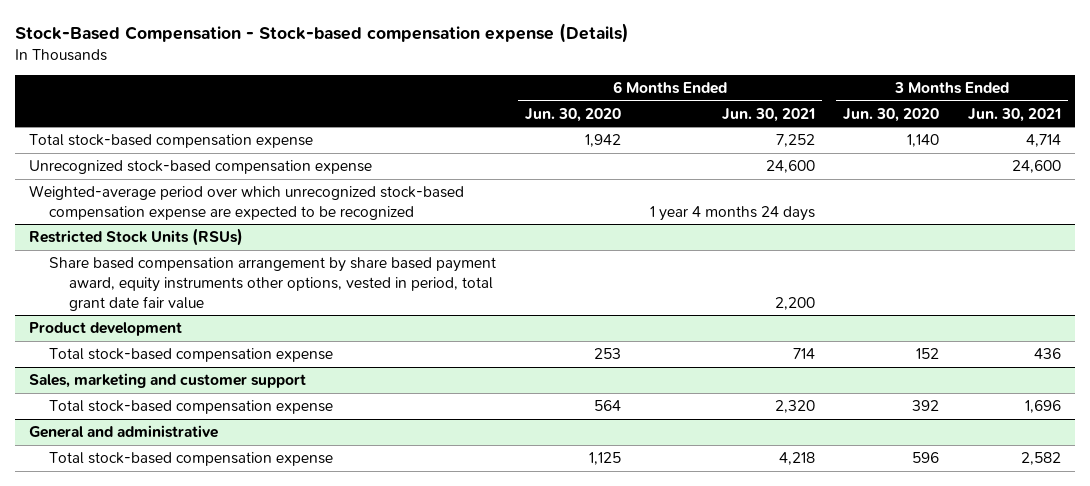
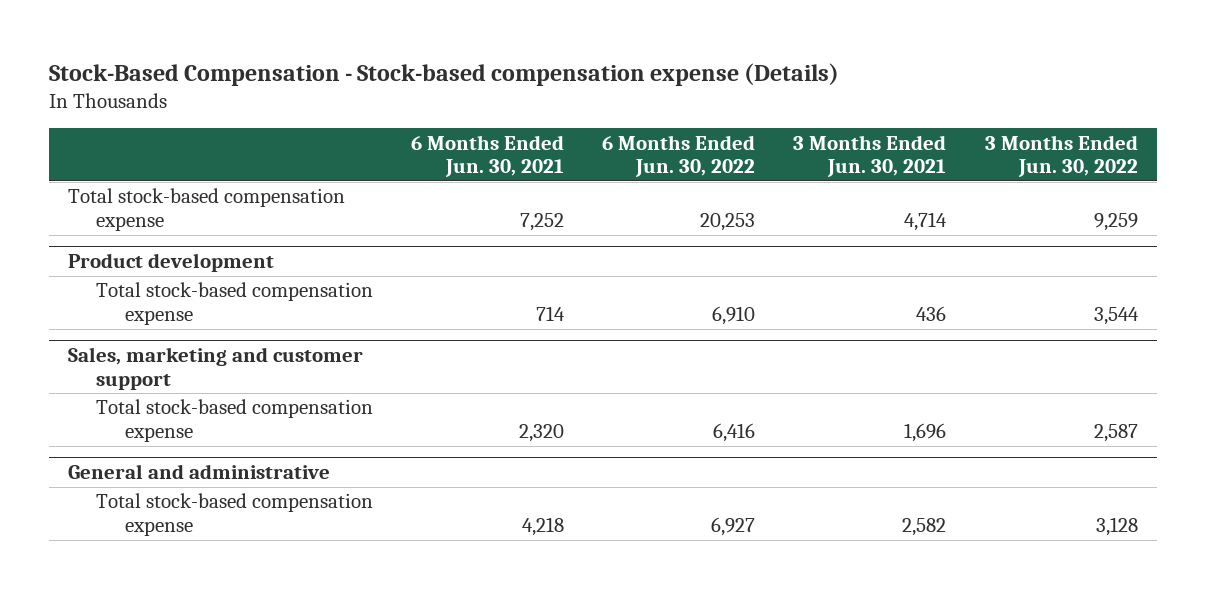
- | 6 Months Ended Jun. 30, 2020 | 6 Months Ended Jun. 30, 2021 | 3 Months Ended Jun. 30, 2020 | 3 Months Ended Jun. 30, 2021
+ | 6 Months Ended Jun. 30, 2021 | 6 Months Ended Jun. 30, 2022 | 3 Months Ended Jun. 30, 2021 | 3 Months Ended Jun. 30, 2022
- Unrecognized stock-based compensation expense | | 24,600 | | 24,600
- Weighted-average period over which unrecognized stock-based compensation expense are expected to be recognized | | 1 year 4 months 24 days | |
- Restricted Stock Units (RSUs)
- Share based compensation arrangement by share based payment award, equity instruments other options, vested in period, total grant date fair value | | 2,200 | |

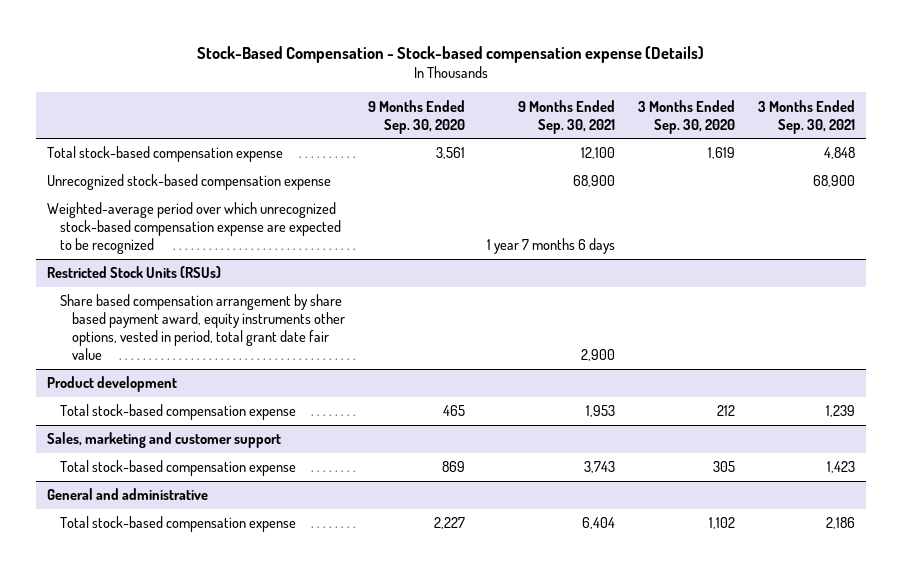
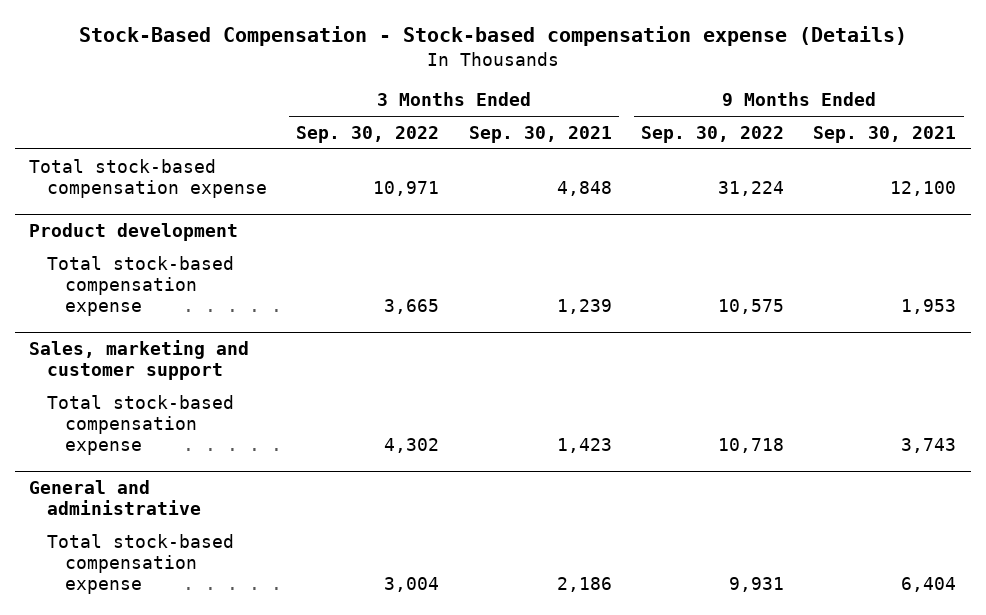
- | 9 Months Ended Sep. 30, 2020 | 9 Months Ended Sep. 30, 2021 | 3 Months Ended Sep. 30, 2020 | 3 Months Ended Sep. 30, 2021
+ | 3 Months Ended Sep. 30, 2022 | 3 Months Ended Sep. 30, 2021 | 9 Months Ended Sep. 30, 2022 | 9 Months Ended Sep. 30, 2021
- Unrecognized stock-based compensation expense | | 68,900 | | 68,900
- Weighted-average period over which unrecognized stock-based compensation expense are expected to be recognized | | 1 year 7 months 6 days | |
- Restricted Stock Units (RSUs)
- Share based compensation arrangement by share based payment award, equity instruments other options, vested in period, total grant date fair value | | 2,900 | |

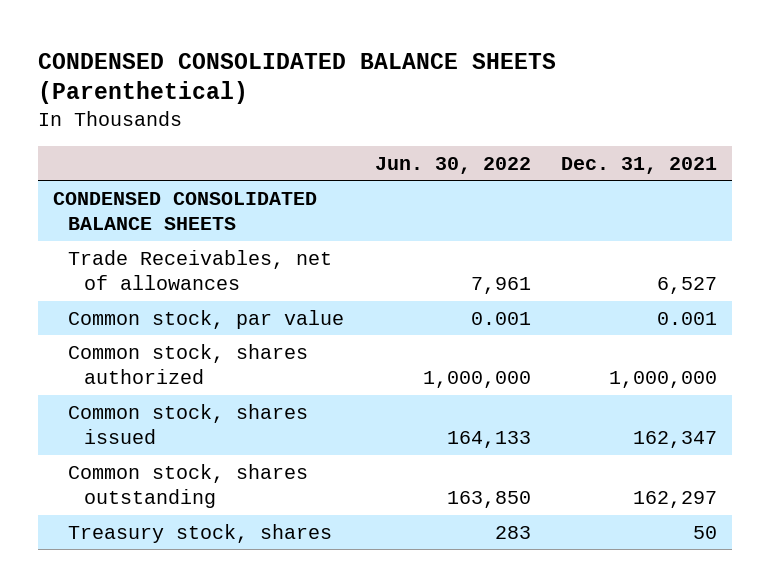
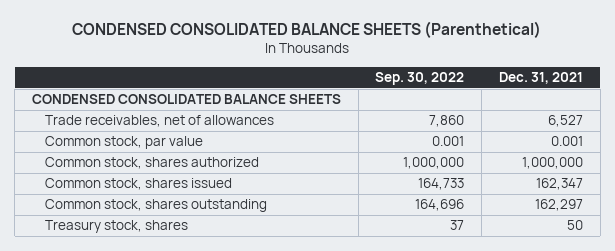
- | Jun. 30, 2022 | Dec. 31, 2021
+ | Sep. 30, 2022 | Dec. 31, 2021
- Trade Receivables, net of allowances | 7,961 | 6,527
+ Trade receivables, net of allowances | 7,860 | 6,527

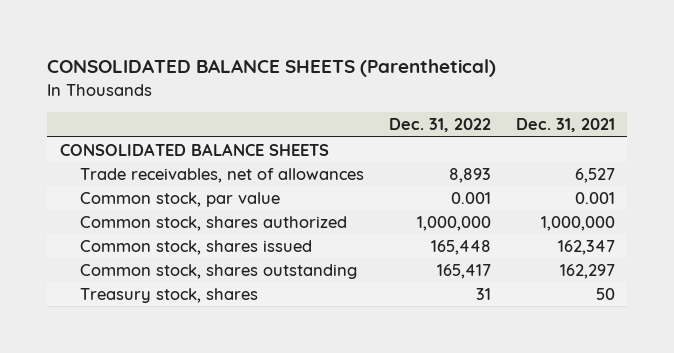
- CONDENSED CONSOLIDATED BALANCE SHEETS (Parenthetical)
+ CONSOLIDATED BALANCE SHEETS (Parenthetical)
- | Sep. 30, 2022 | Dec. 31, 2021
+ | Dec. 31, 2022 | Dec. 31, 2021
- CONDENSED CONSOLIDATED BALANCE SHEETS
+ CONSOLIDATED BALANCE SHEETS

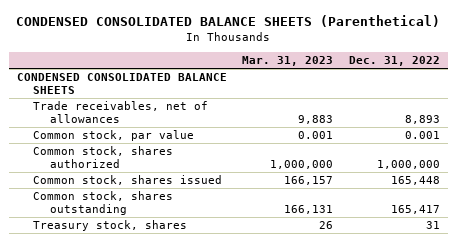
- CONSOLIDATED BALANCE SHEETS (Parenthetical)
+ CONDENSED CONSOLIDATED BALANCE SHEETS (Parenthetical)
- | Dec. 31, 2022 | Dec. 31, 2021
+ | Mar. 31, 2023 | Dec. 31, 2022
- CONSOLIDATED BALANCE SHEETS
+ CONDENSED CONSOLIDATED BALANCE SHEETS

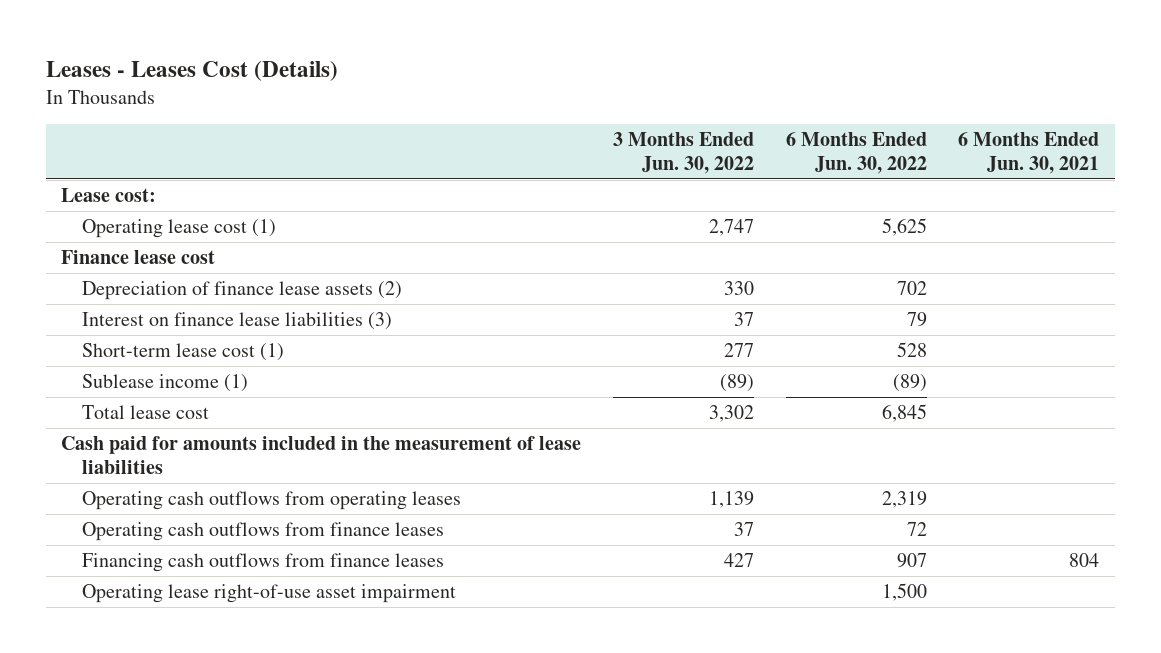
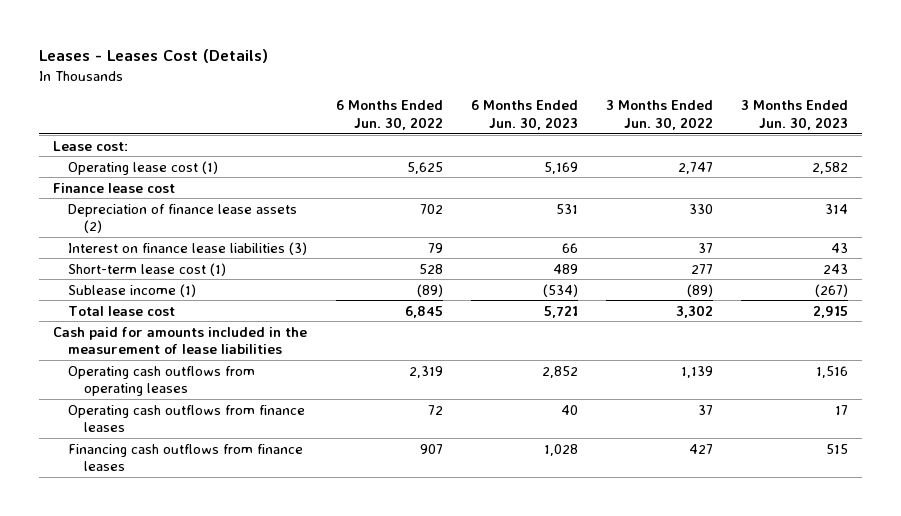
- | 3 Months Ended Jun. 30, 2022 | 6 Months Ended Jun. 30, 2022 | 6 Months Ended Jun. 30, 2021
+ | 6 Months Ended Jun. 30, 2022 | 6 Months Ended Jun. 30, 2023 | 3 Months Ended Jun. 30, 2022 | 3 Months Ended Jun. 30, 2023
- Operating lease right-of-use asset impairment | | 1,500 |

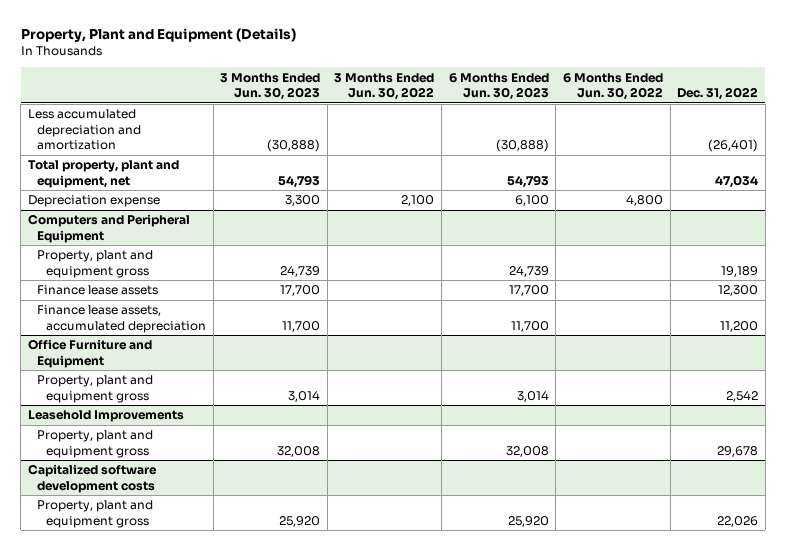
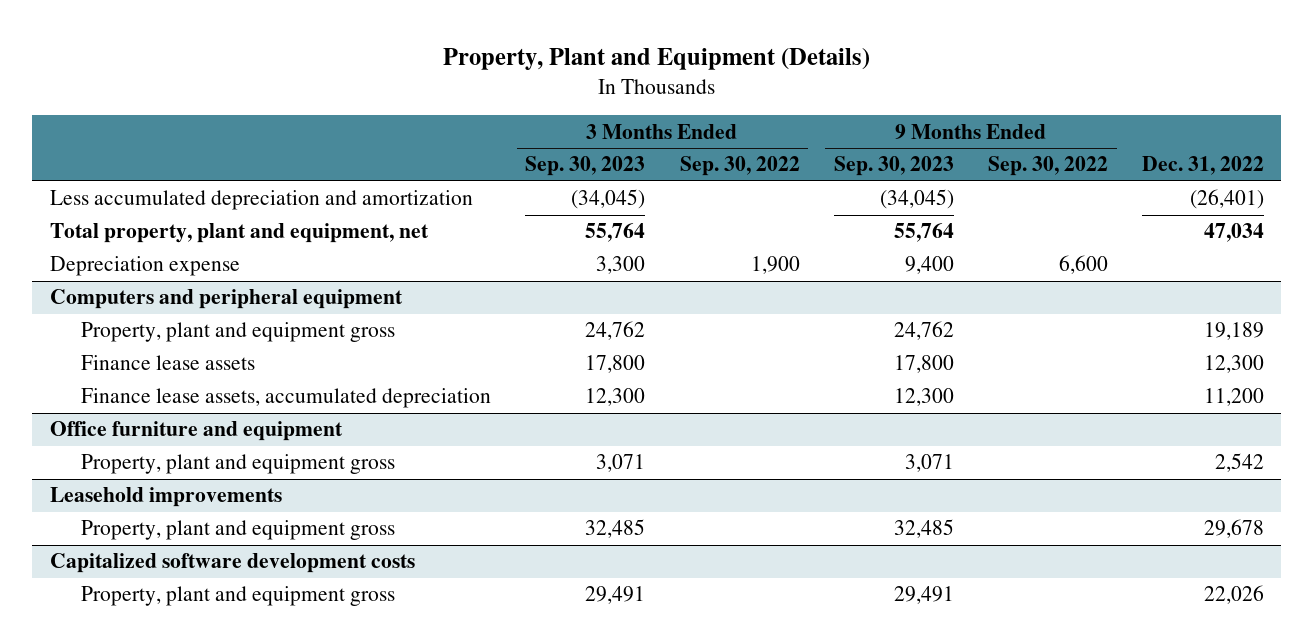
- | 3 Months Ended Jun. 30, 2023 | 3 Months Ended Jun. 30, 2022 | 6 Months Ended Jun. 30, 2023 | 6 Months Ended Jun. 30, 2022 | Dec. 31, 2022
+ | 3 Months Ended Sep. 30, 2023 | 3 Months Ended Sep. 30, 2022 | 9 Months Ended Sep. 30, 2023 | 9 Months Ended Sep. 30, 2022 | Dec. 31, 2022
- Computers and Peripheral Equipment
+ Computers and peripheral equipment
- Office Furniture and Equipment
+ Office furniture and equipment
- Leasehold Improvements
+ Leasehold improvements

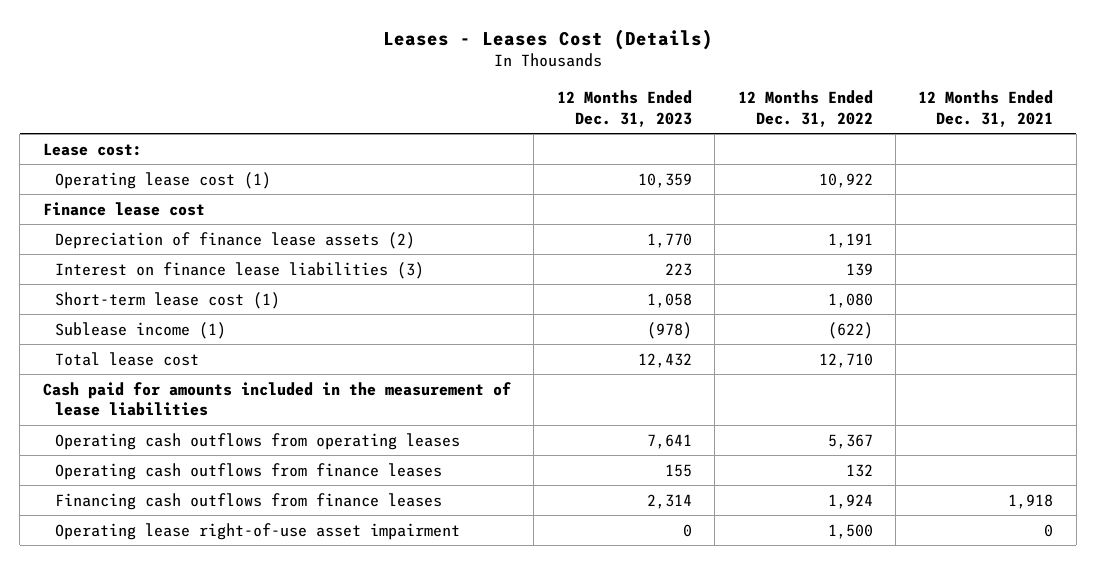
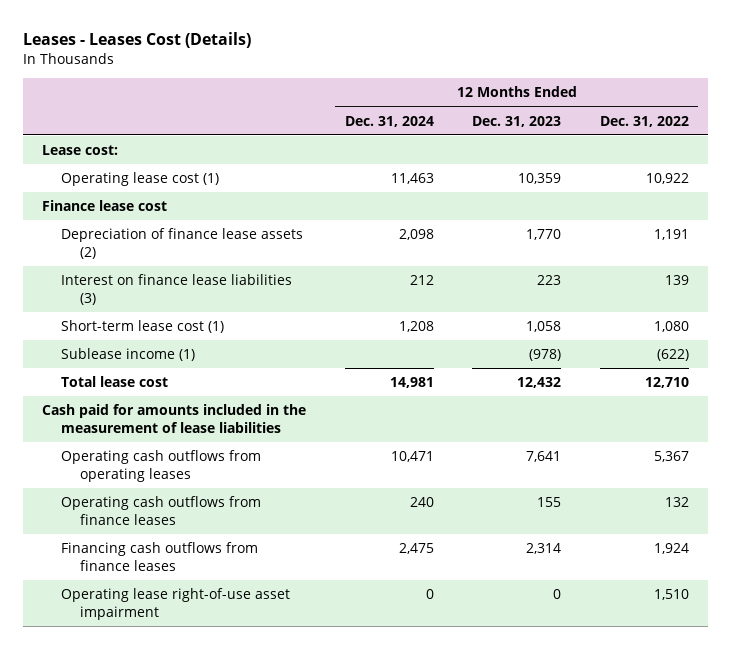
- | 12 Months Ended Dec. 31, 2023 | 12 Months Ended Dec. 31, 2022 | 12 Months Ended Dec. 31, 2021
+ | 12 Months Ended Dec. 31, 2024 | 12 Months Ended Dec. 31, 2023 | 12 Months Ended Dec. 31, 2022
- Operating lease right-of-use asset impairment | 0 | 1,500 | 0
+ Operating lease right-of-use asset impairment | 0 | 0 | 1,510

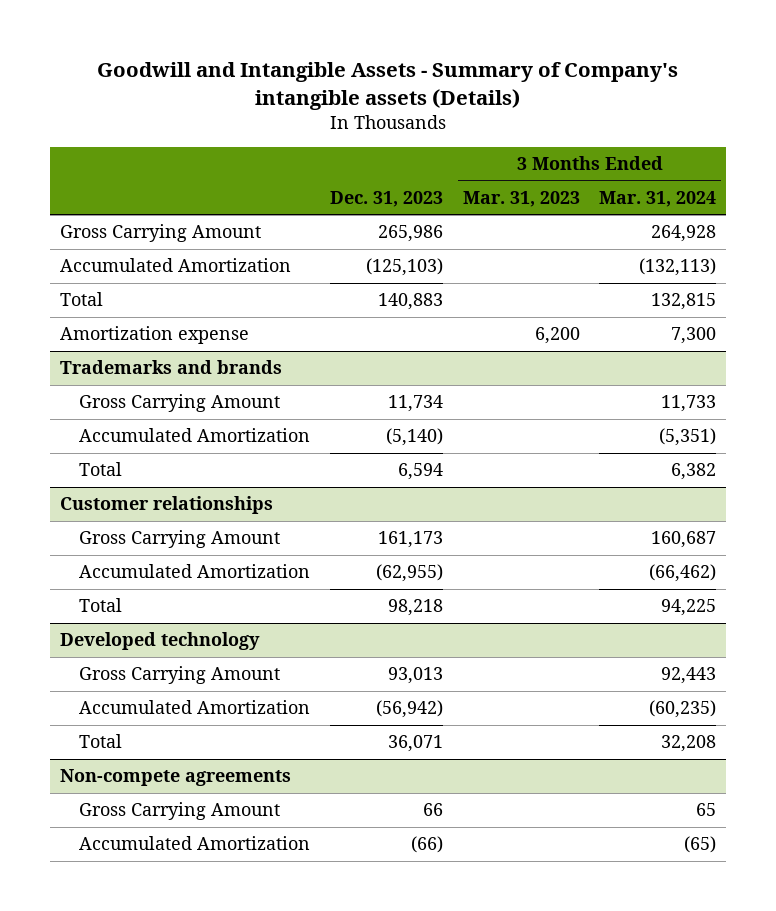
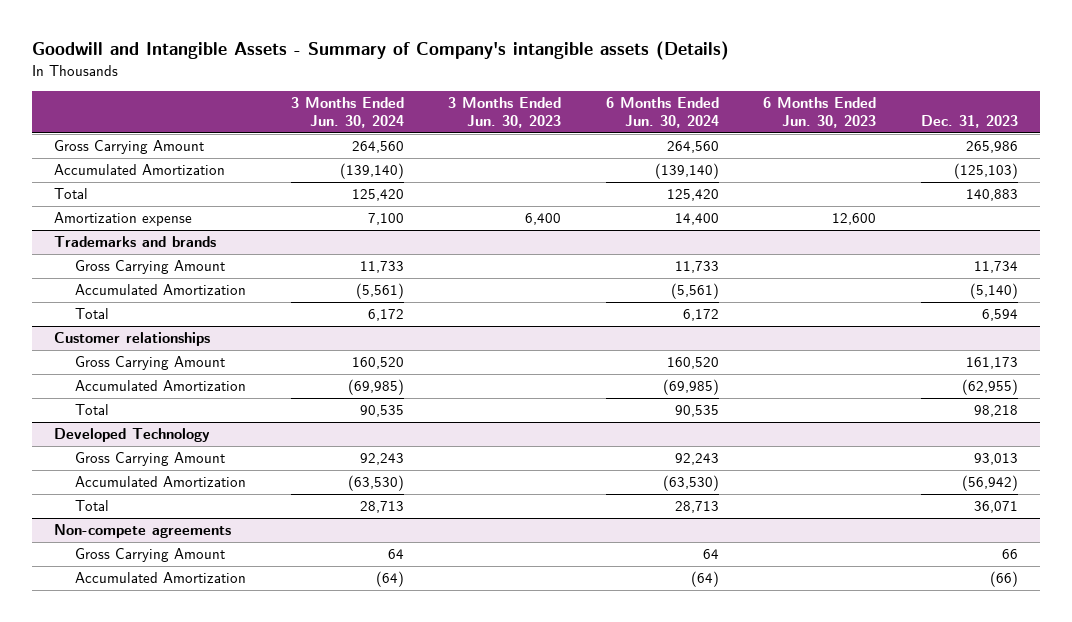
- | Dec. 31, 2023 | 3 Months Ended Mar. 31, 2023 | 3 Months Ended Mar. 31, 2024
+ | 3 Months Ended Jun. 30, 2024 | 3 Months Ended Jun. 30, 2023 | 6 Months Ended Jun. 30, 2024 | 6 Months Ended Jun. 30, 2023 | Dec. 31, 2023
- Developed technology
+ Developed Technology

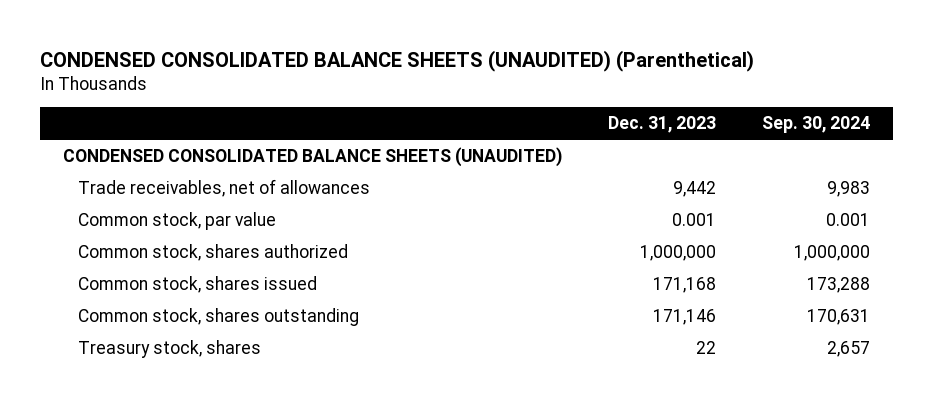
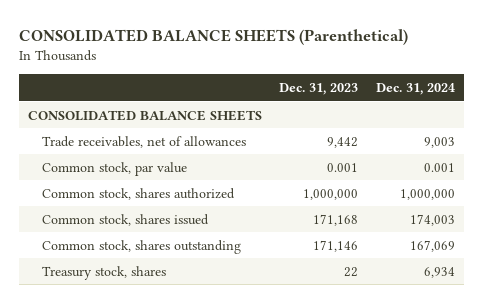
- CONDENSED CONSOLIDATED BALANCE SHEETS (UNAUDITED) (Parenthetical)
+ CONSOLIDATED BALANCE SHEETS (Parenthetical)
- | Dec. 31, 2023 | Sep. 30, 2024
+ | Dec. 31, 2023 | Dec. 31, 2024
- CONDENSED CONSOLIDATED BALANCE SHEETS (UNAUDITED)
+ CONSOLIDATED BALANCE SHEETS

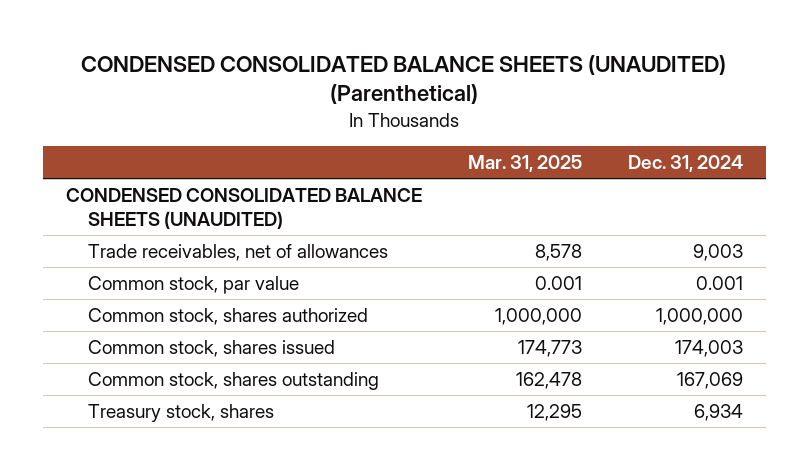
- CONSOLIDATED BALANCE SHEETS (Parenthetical)
+ CONDENSED CONSOLIDATED BALANCE SHEETS (UNAUDITED) (Parenthetical)
- | Dec. 31, 2023 | Dec. 31, 2024
+ | Mar. 31, 2025 | Dec. 31, 2024
- CONSOLIDATED BALANCE SHEETS
+ CONDENSED CONSOLIDATED BALANCE SHEETS (UNAUDITED)

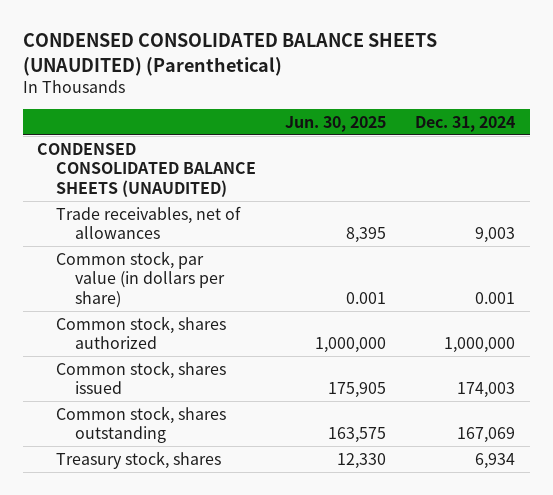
- | Mar. 31, 2025 | Dec. 31, 2024
+ | Jun. 30, 2025 | Dec. 31, 2024
- Common stock, par value | 0.001 | 0.001
+ Common stock, par value (in dollars per share) | 0.001 | 0.001

